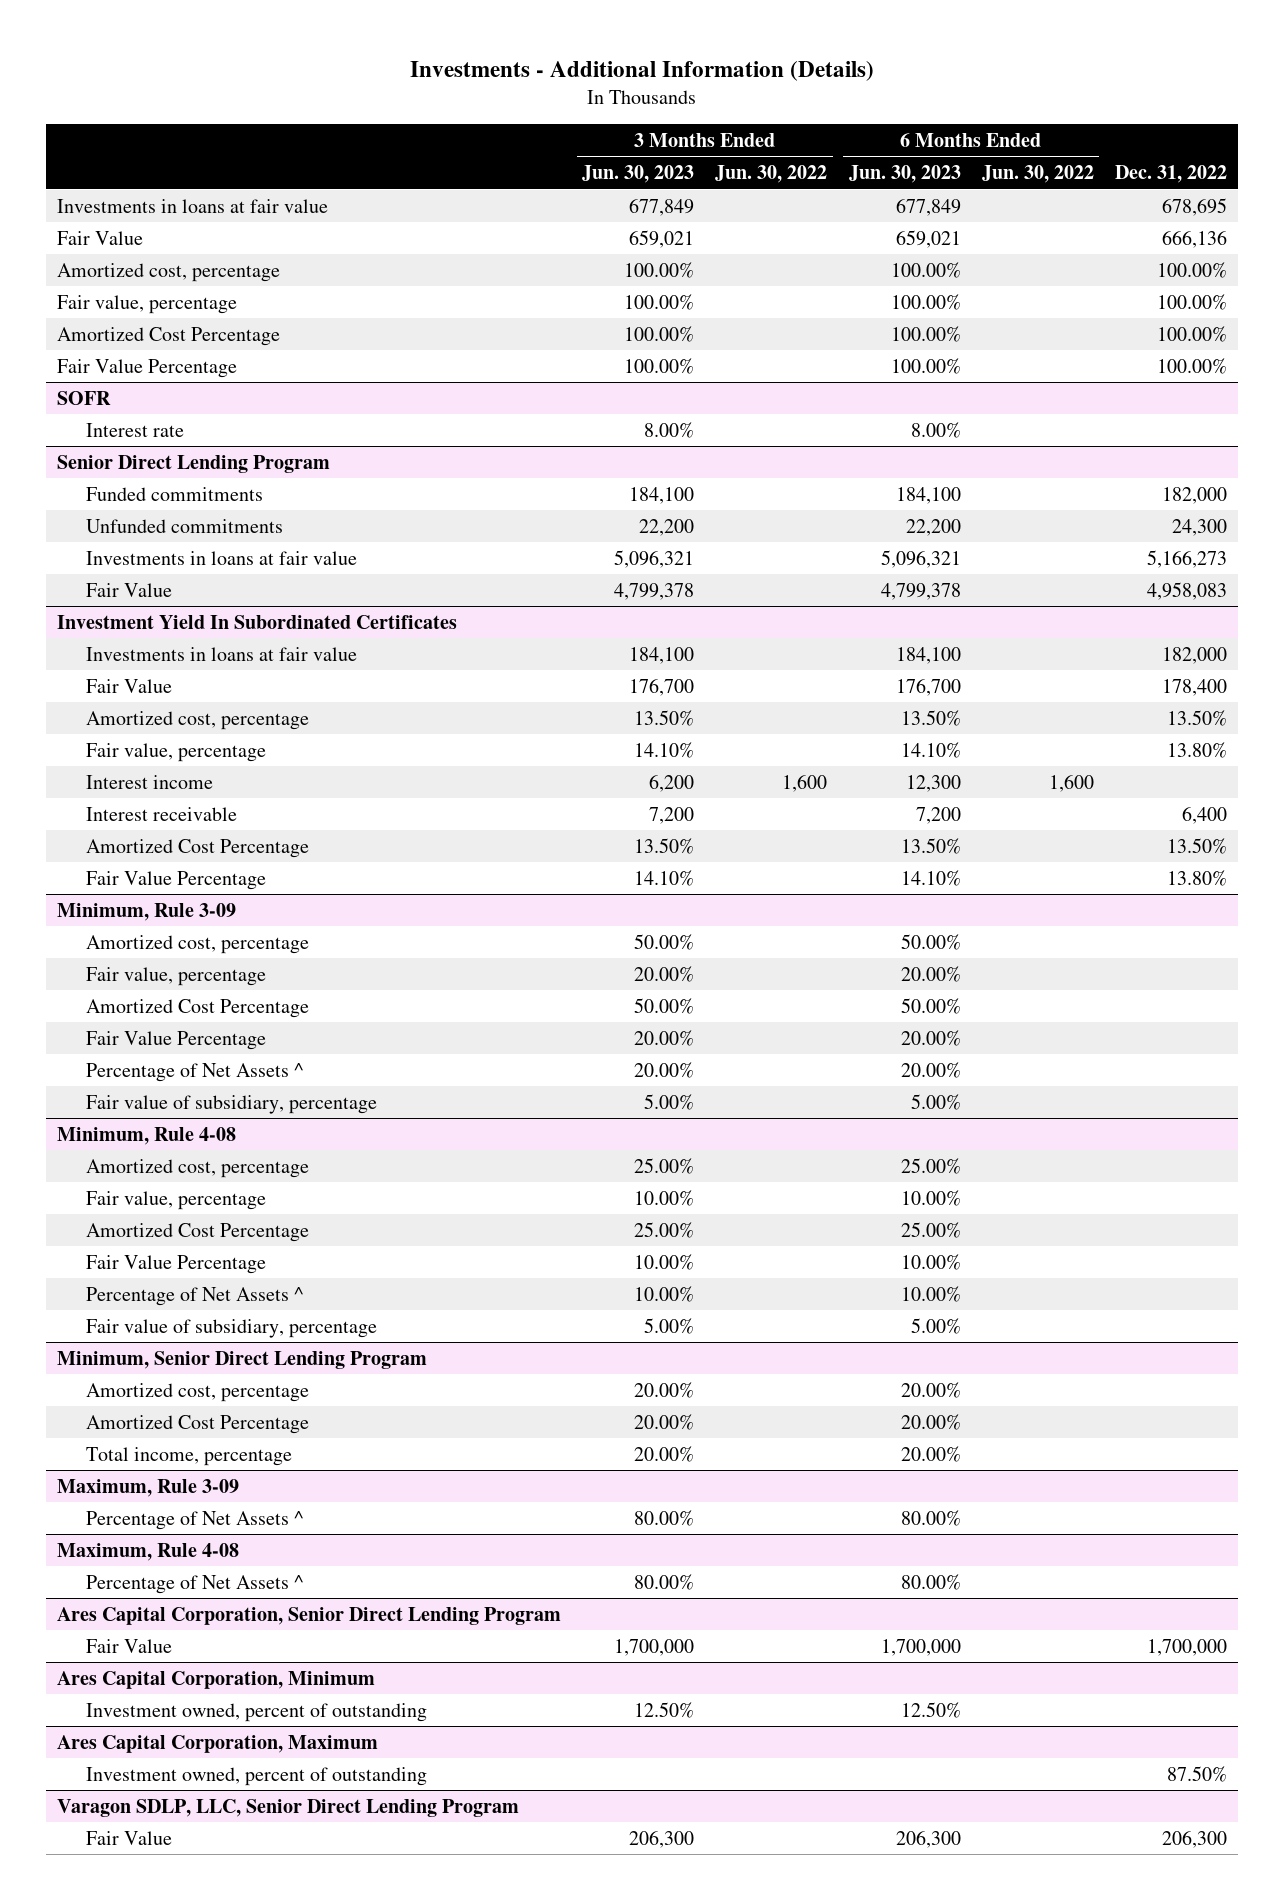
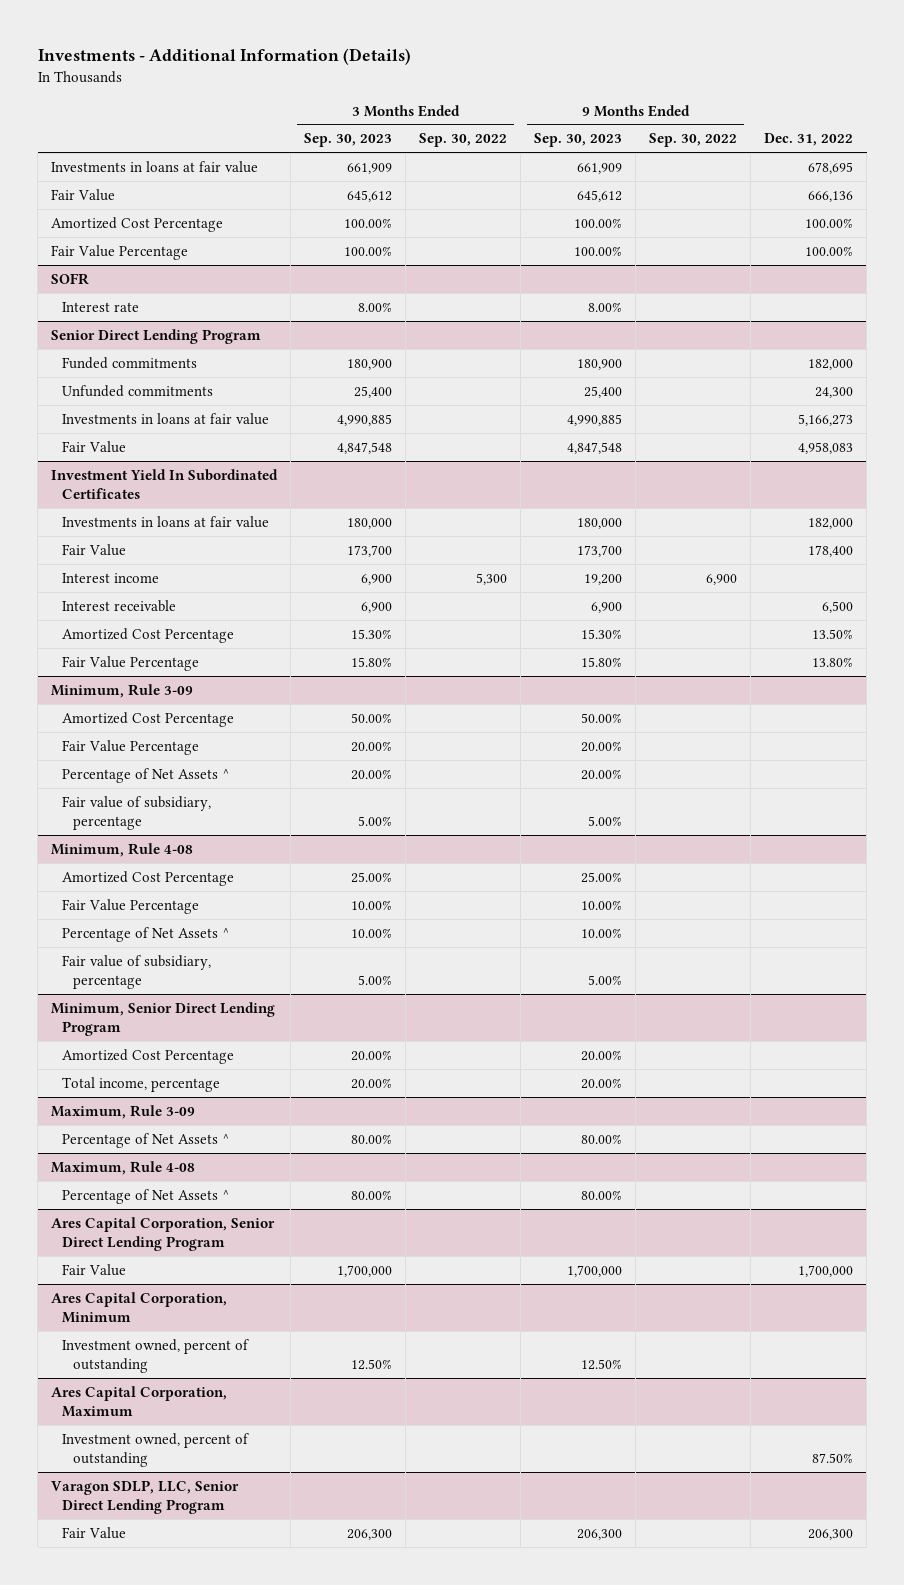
- | 3 Months Ended Jun. 30, 2023 | 3 Months Ended Jun. 30, 2022 | 6 Months Ended Jun. 30, 2023 | 6 Months Ended Jun. 30, 2022 | Dec. 31, 2022
+ | 3 Months Ended Sep. 30, 2023 | 3 Months Ended Sep. 30, 2022 | 9 Months Ended Sep. 30, 2023 | 9 Months Ended Sep. 30, 2022 | Dec. 31, 2022
- Amortized cost, percentage | 100.00% | | 100.00% | | 100.00%
- Fair value, percentage | 100.00% | | 100.00% | | 100.00%
@ Investment Yield In Subordinated Certificates
- Amortized cost, percentage | 13.50% | | 13.50% | | 13.50%
- Fair value, percentage | 14.10% | | 14.10% | | 13.80%
- Interest receivable | 7,200 | | 7,200 | | 6,400
+ Interest receivable | 6,900 | | 6,900 | | 6,500
@ Minimum, Rule 3-09
- Amortized cost, percentage | 50.00% | | 50.00% | |
- Fair value, percentage | 20.00% | | 20.00% | |
@ Minimum, Rule 4-08
- Amortized cost, percentage | 25.00% | | 25.00% | |
- Fair value, percentage | 10.00% | | 10.00% | |
@ Minimum, Senior Direct Lending Program
- Amortized cost, percentage | 20.00% | | 20.00% | |

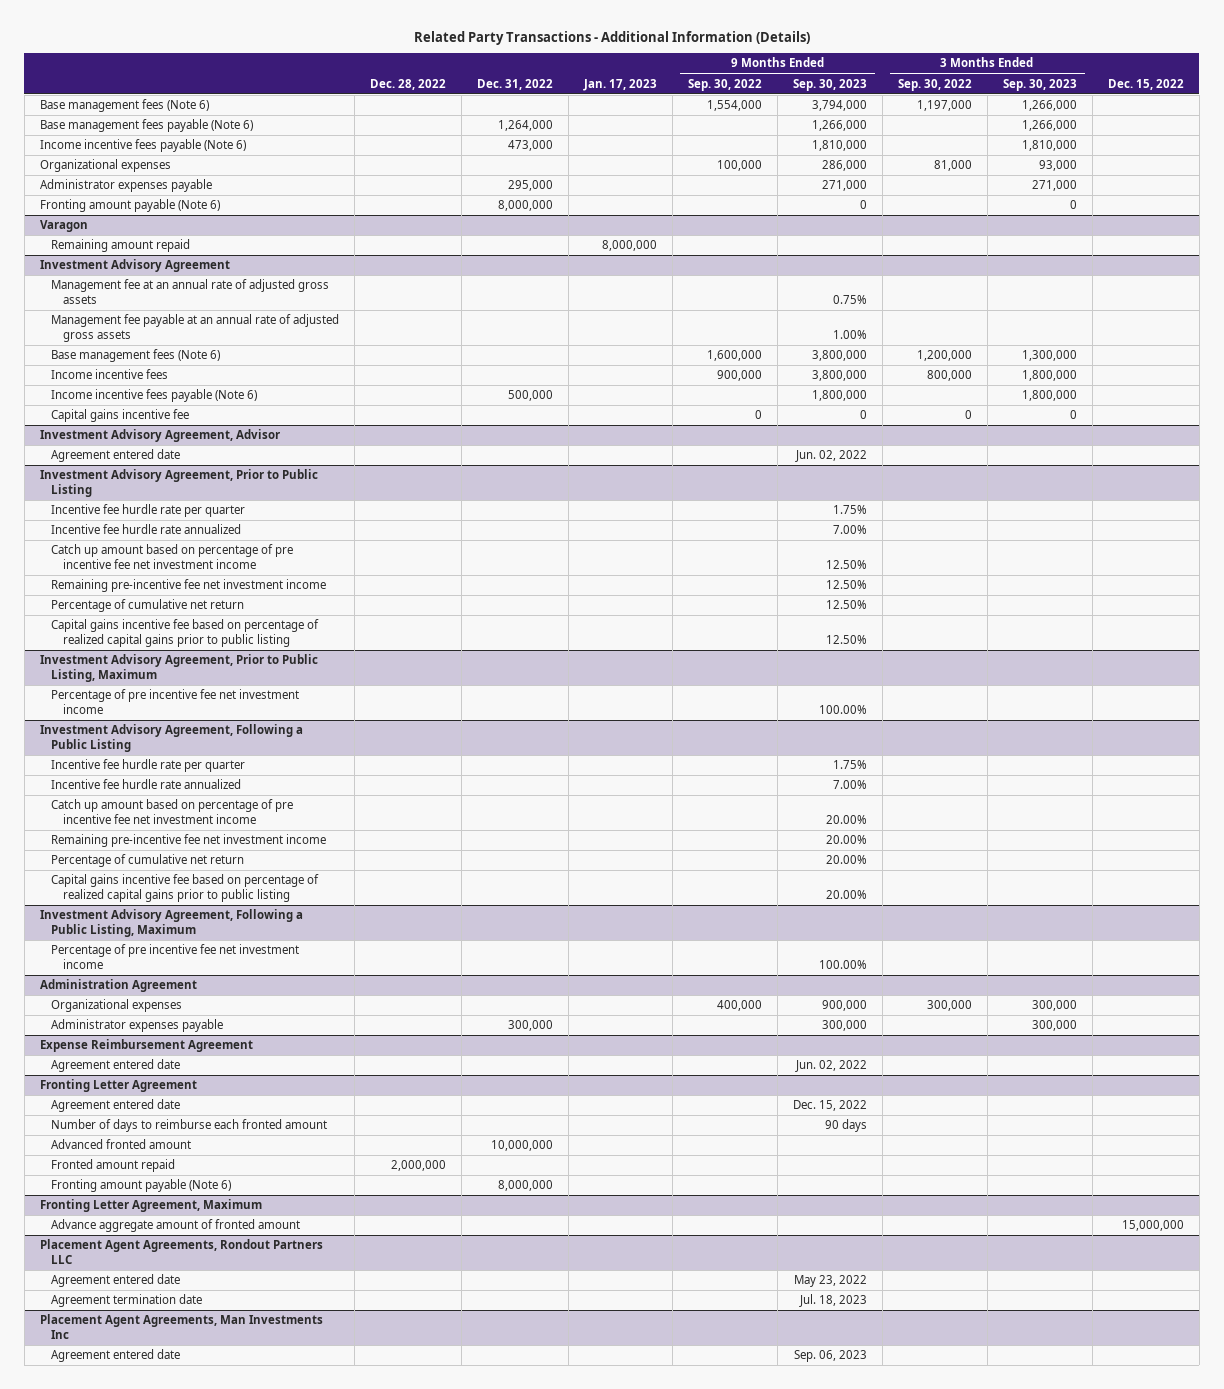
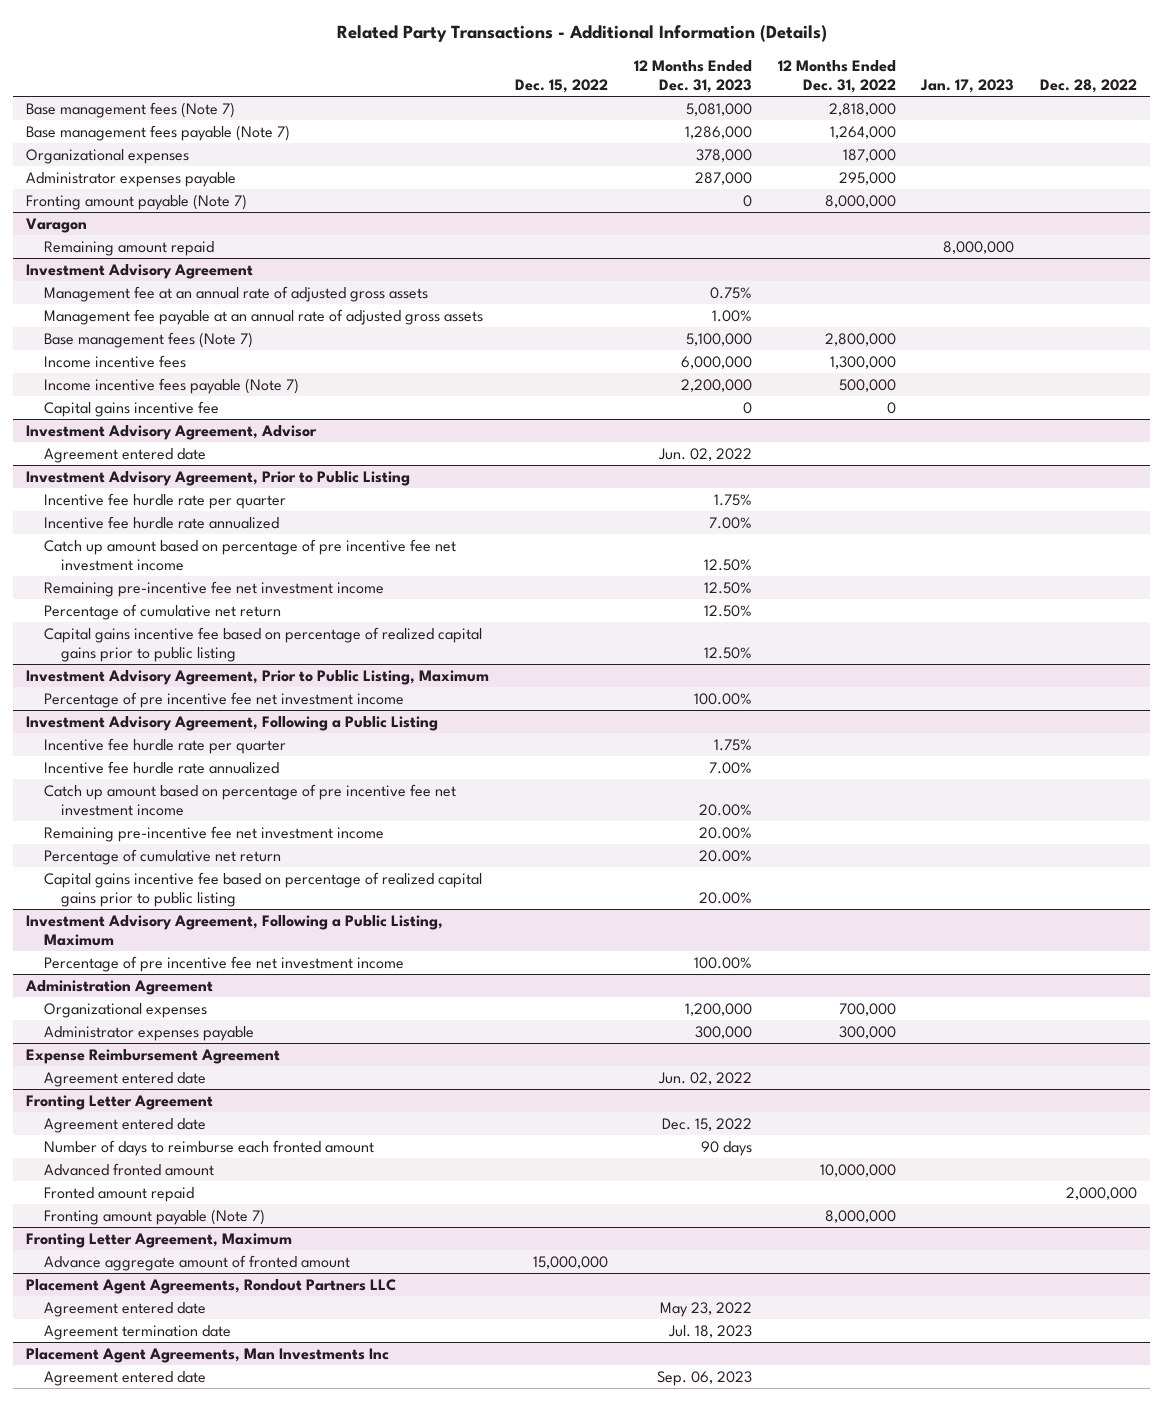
- | Dec. 28, 2022 | Dec. 31, 2022 | Jan. 17, 2023 | 9 Months Ended Sep. 30, 2022 | 9 Months Ended Sep. 30, 2023 | 3 Months Ended Sep. 30, 2022 | 3 Months Ended Sep. 30, 2023 | Dec. 15, 2022
+ | Dec. 15, 2022 | 12 Months Ended Dec. 31, 2023 | 12 Months Ended Dec. 31, 2022 | Jan. 17, 2023 | Dec. 28, 2022
- Base management fees (Note 6) | | | | 1,554,000 | 3,794,000 | 1,197,000 | 1,266,000 |
- Base management fees payable (Note 6) | | 1,264,000 | | | 1,266,000 | | 1,266,000 |
- Income incentive fees payable (Note 6) | | 473,000 | | | 1,810,000 | | 1,810,000 |
+ Base management fees (Note 7) | | 5,081,000 | 2,818,000 | |
+ Base management fees payable (Note 7) | | 1,286,000 | 1,264,000 | |
- Fronting amount payable (Note 6) | | 8,000,000 | | | 0 | | 0 |
+ Fronting amount payable (Note 7) | | 0 | 8,000,000 | |
@ Investment Advisory Agreement
- Base management fees (Note 6) | | | | 1,600,000 | 3,800,000 | 1,200,000 | 1,300,000 |
+ Base management fees (Note 7) | | 5,100,000 | 2,800,000 | |
- Income incentive fees payable (Note 6) | | 500,000 | | | 1,800,000 | | 1,800,000 |
+ Income incentive fees payable (Note 7) | | 2,200,000 | 500,000 | |
@ Fronting Letter Agreement
- Fronting amount payable (Note 6) | | 8,000,000 | | | | | |
+ Fronting amount payable (Note 7) | | | 8,000,000 | |

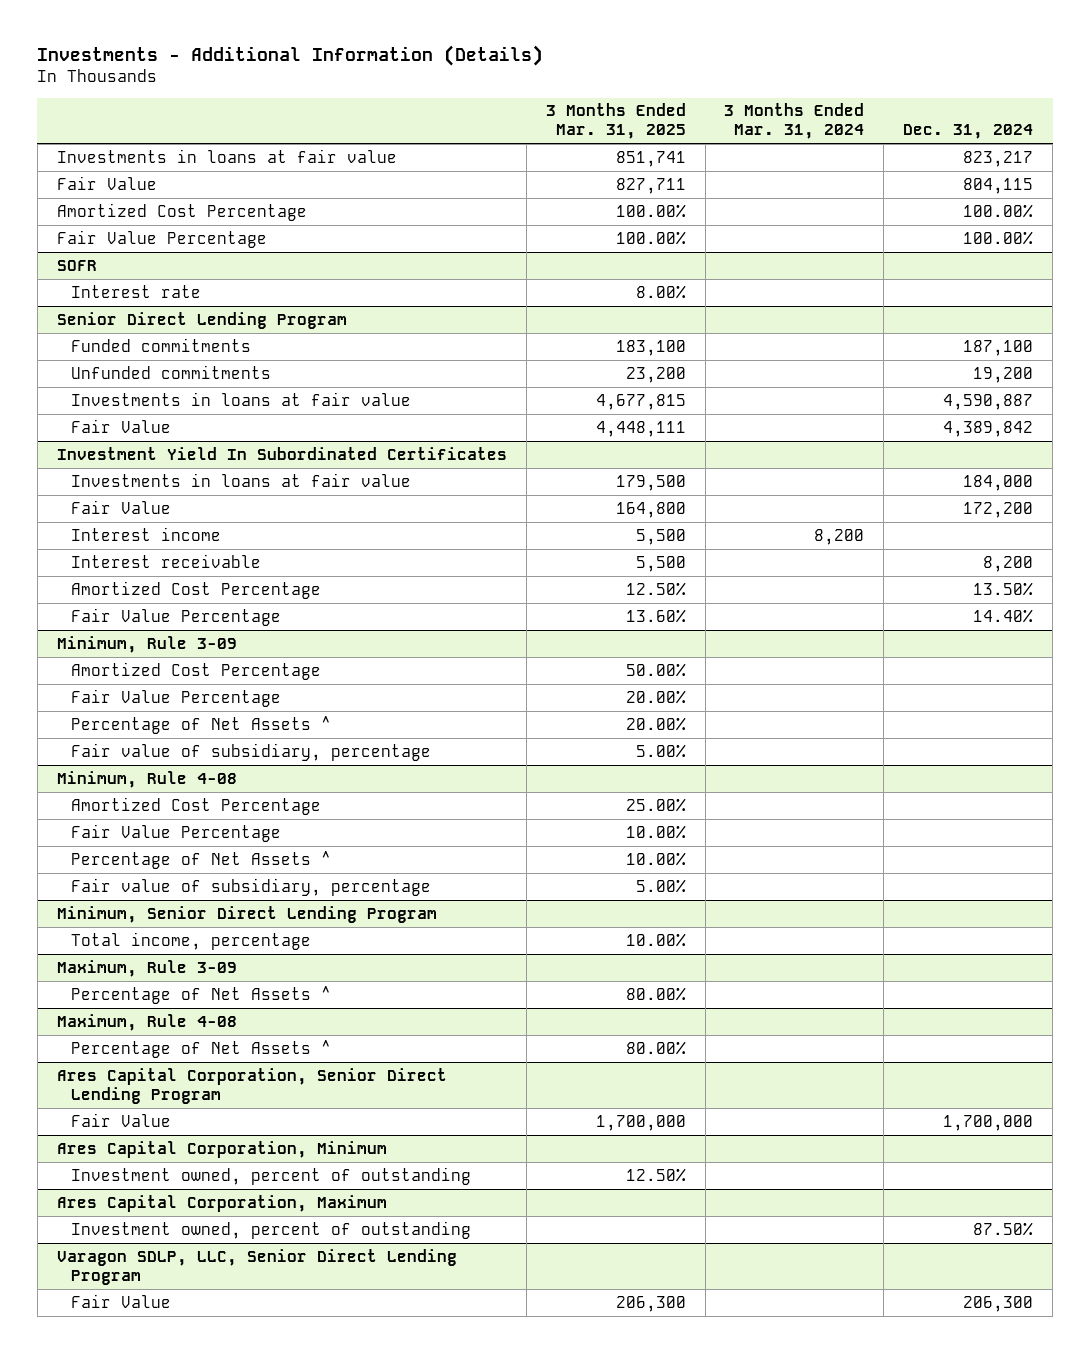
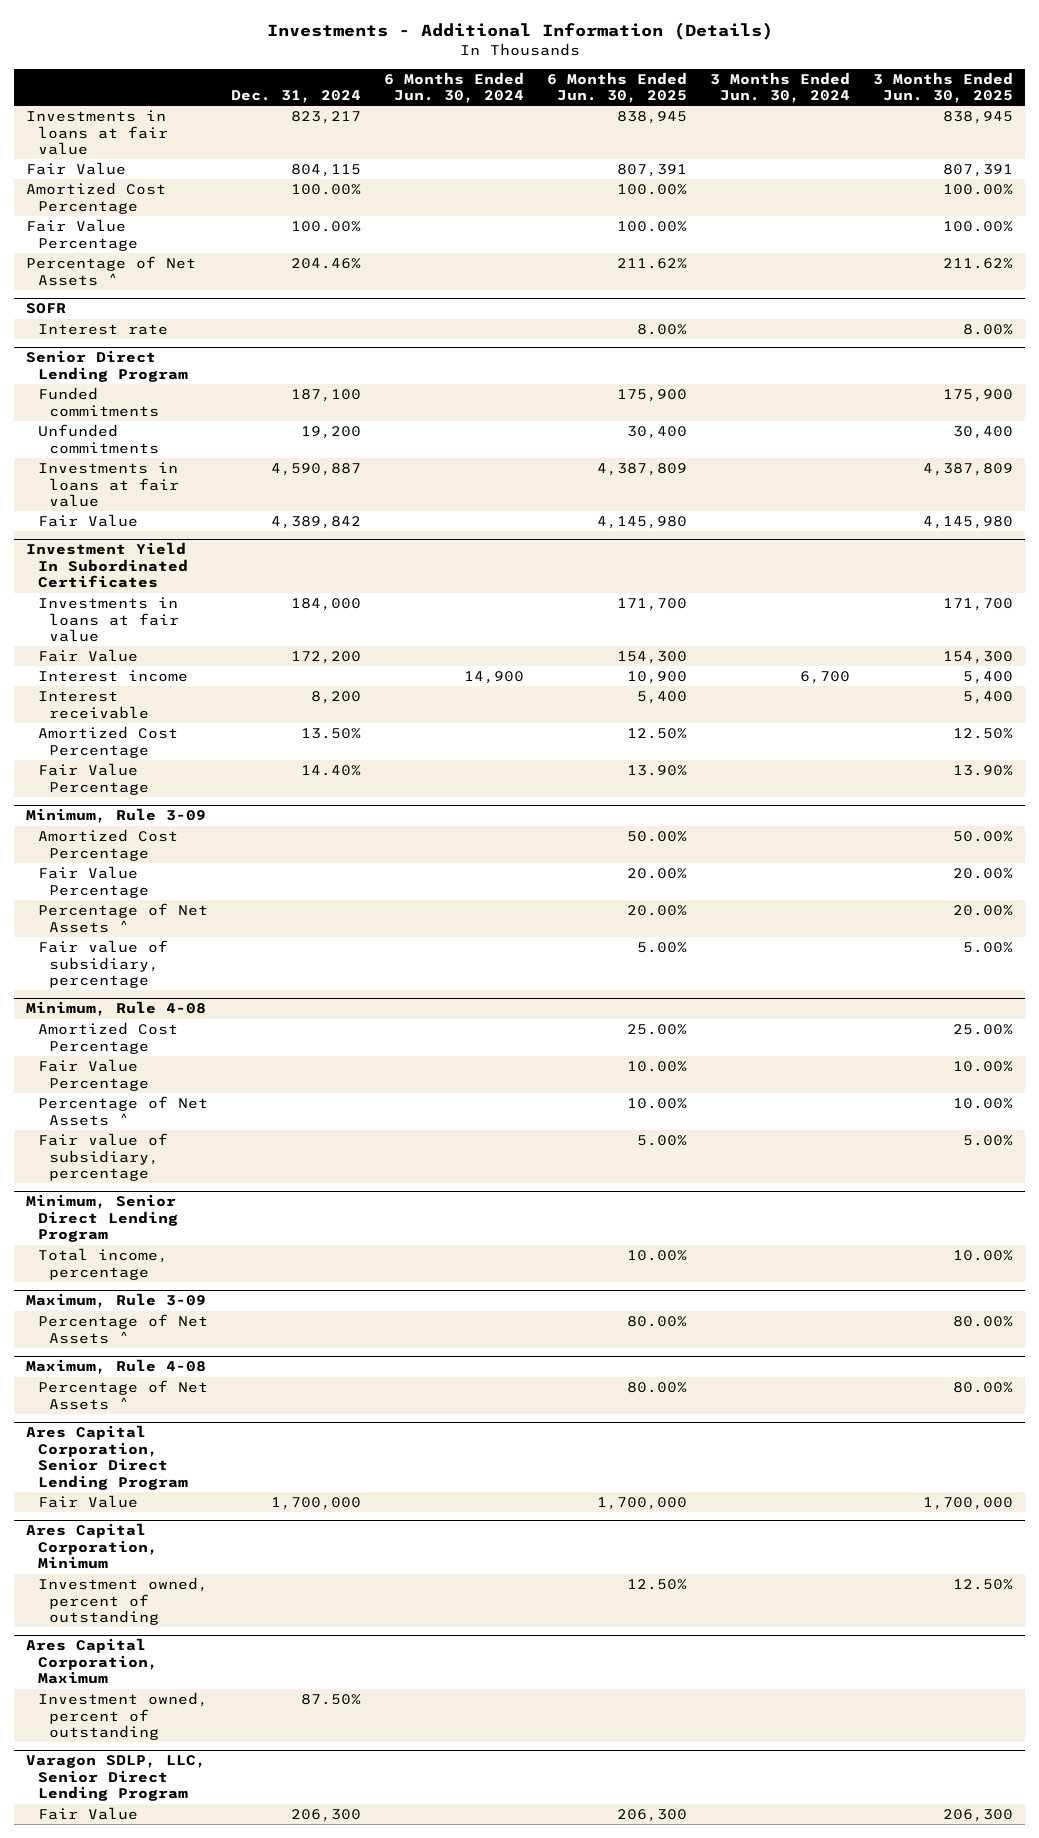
- | 3 Months Ended Mar. 31, 2025 | 3 Months Ended Mar. 31, 2024 | Dec. 31, 2024
+ | Dec. 31, 2024 | 6 Months Ended Jun. 30, 2024 | 6 Months Ended Jun. 30, 2025 | 3 Months Ended Jun. 30, 2024 | 3 Months Ended Jun. 30, 2025
+ Percentage of Net Assets ^ | 204.46% | | 211.62% | | 211.62%

